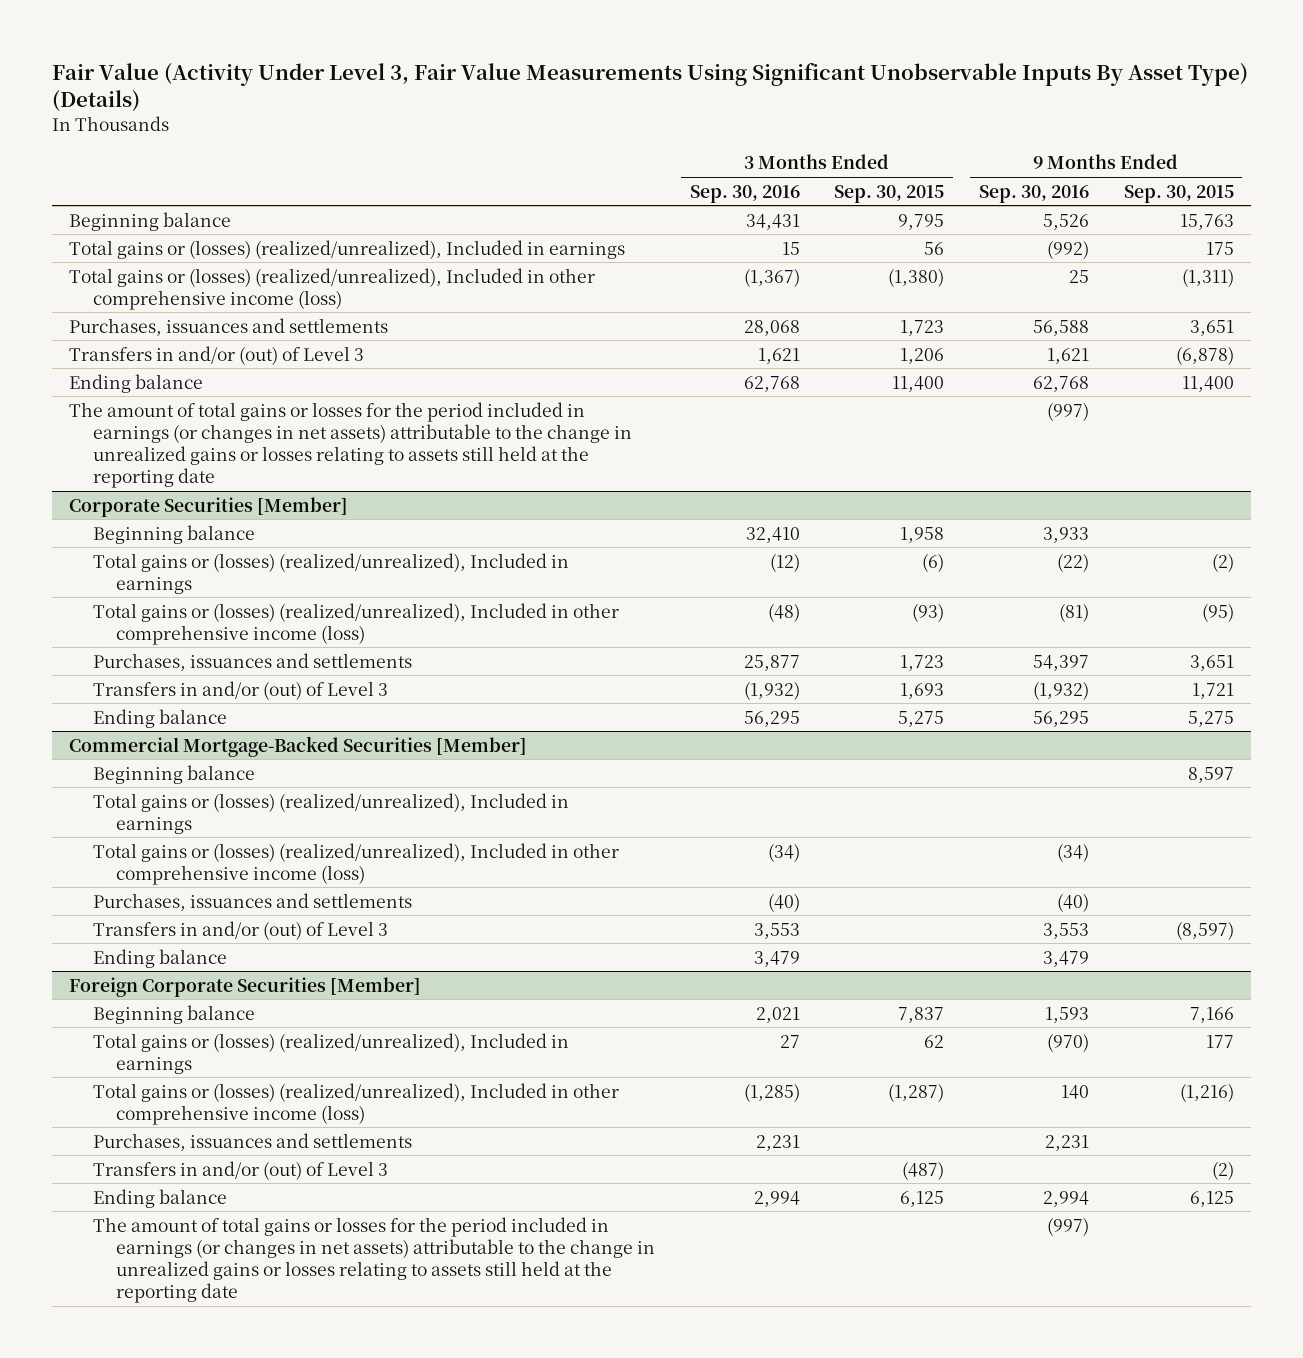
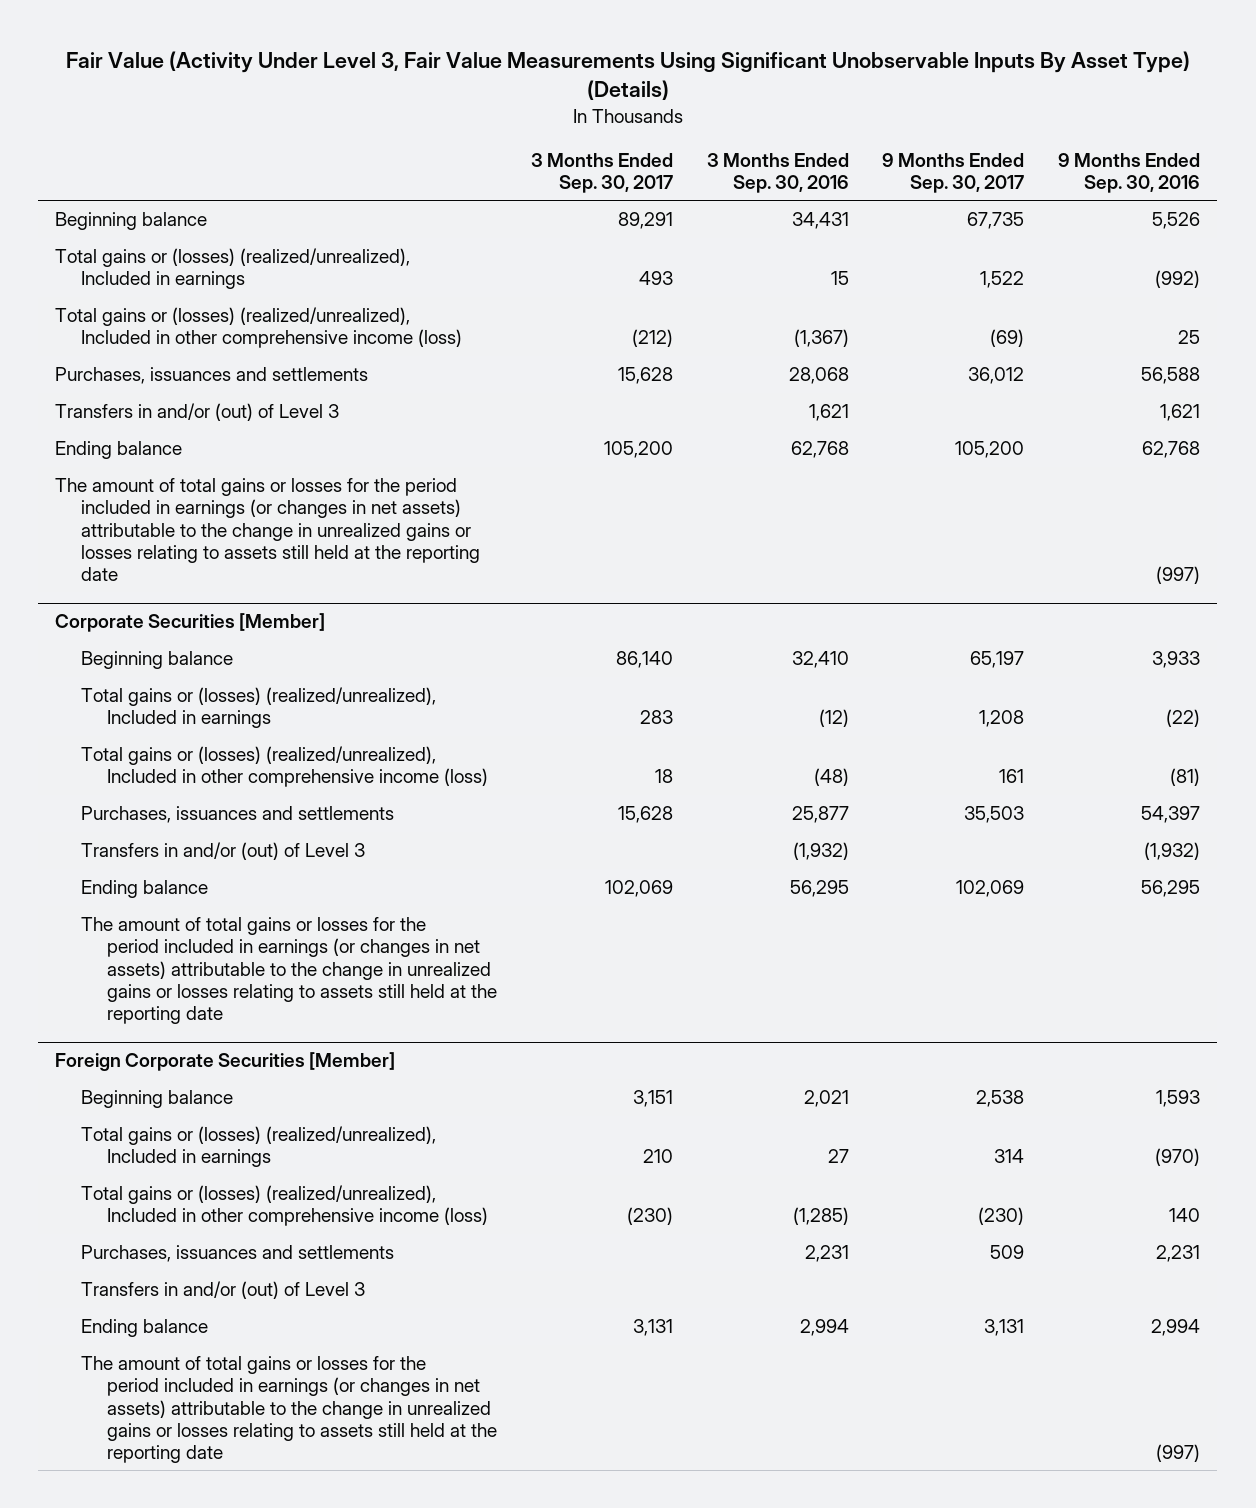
- | 3 Months Ended Sep. 30, 2016 | 3 Months Ended Sep. 30, 2015 | 9 Months Ended Sep. 30, 2016 | 9 Months Ended Sep. 30, 2015
+ | 3 Months Ended Sep. 30, 2017 | 3 Months Ended Sep. 30, 2016 | 9 Months Ended Sep. 30, 2017 | 9 Months Ended Sep. 30, 2016
- Commercial Mortgage-Backed Securities [Member]
- Beginning balance | | | | 8,597
- Total gains or (losses) (realized/unrealized), Included in earnings
- Total gains or (losses) (realized/unrealized), Included in other comprehensive income (loss) | (34) | | (34) |
- Purchases, issuances and settlements | (40) | | (40) |
- Transfers in and/or (out) of Level 3 | 3,553 | | 3,553 | (8,597)
- Ending balance | 3,479 | | 3,479 |
@ Corporate Securities [Member]
+ The amount of total gains or losses for the period included in earnings (or changes in net assets) attributable to the change in unrealized gains or losses relating to assets still held at the reporting date

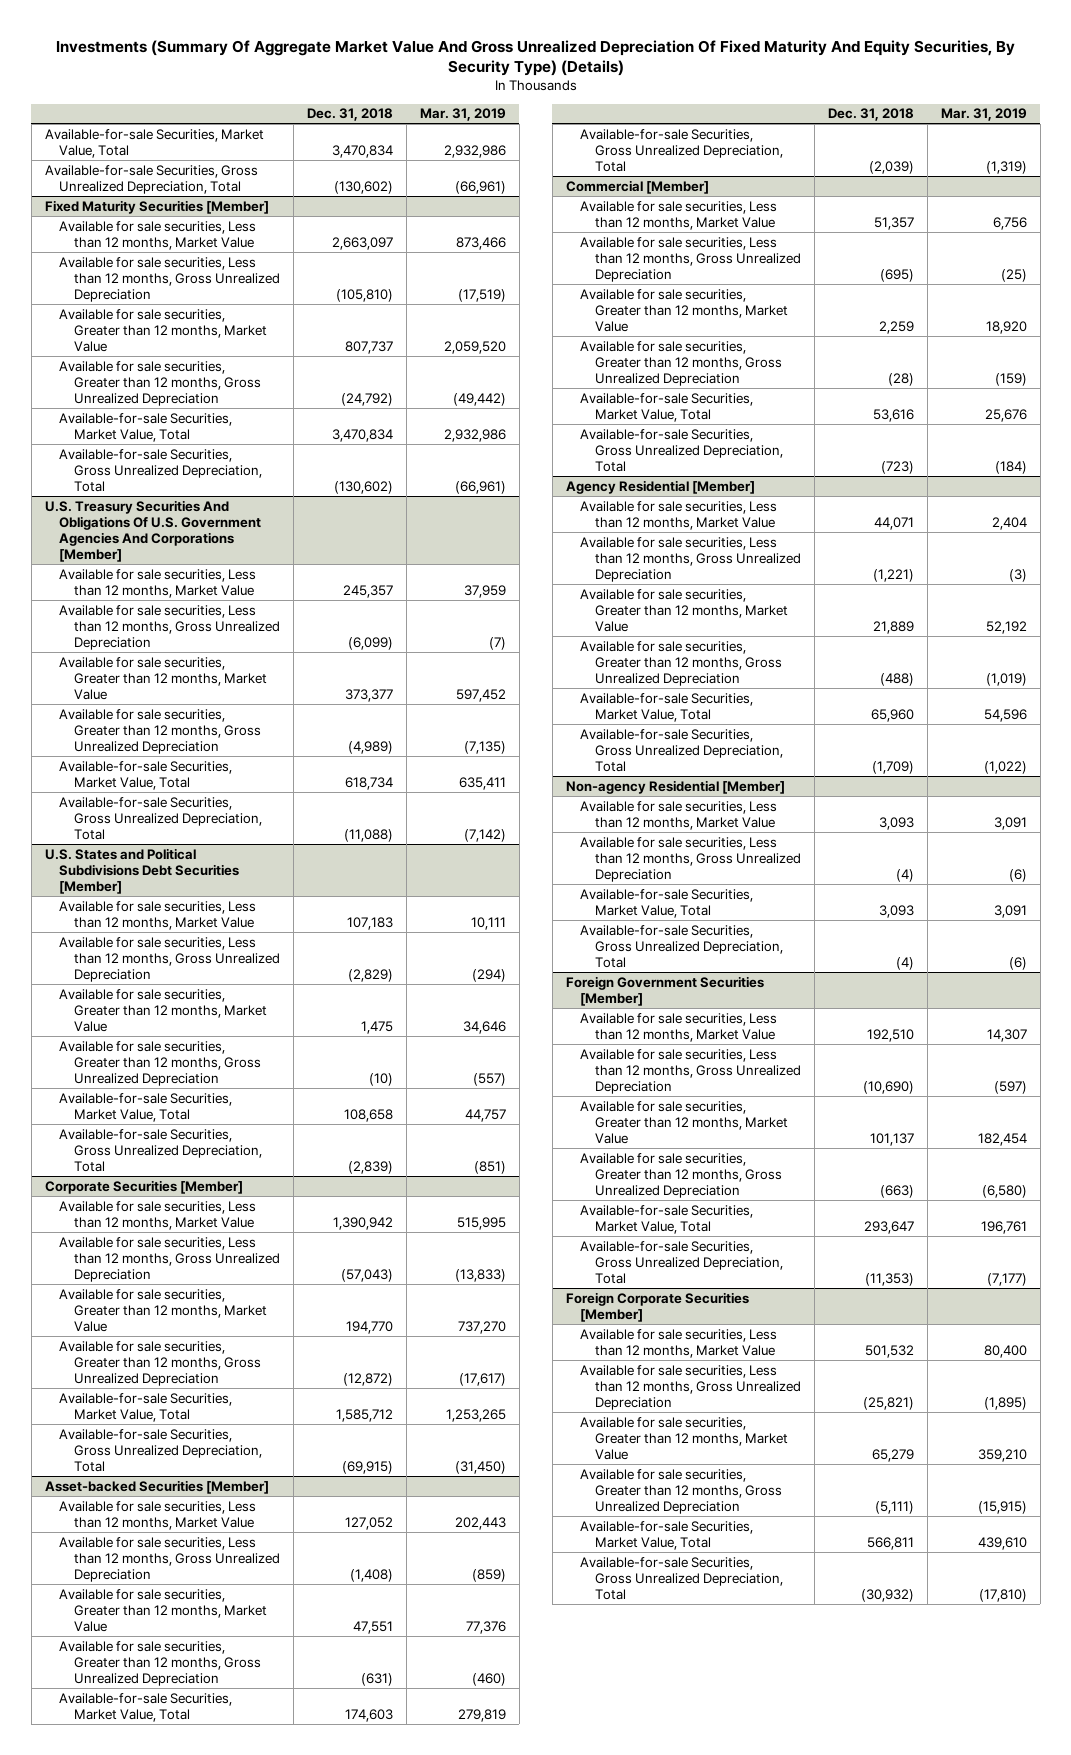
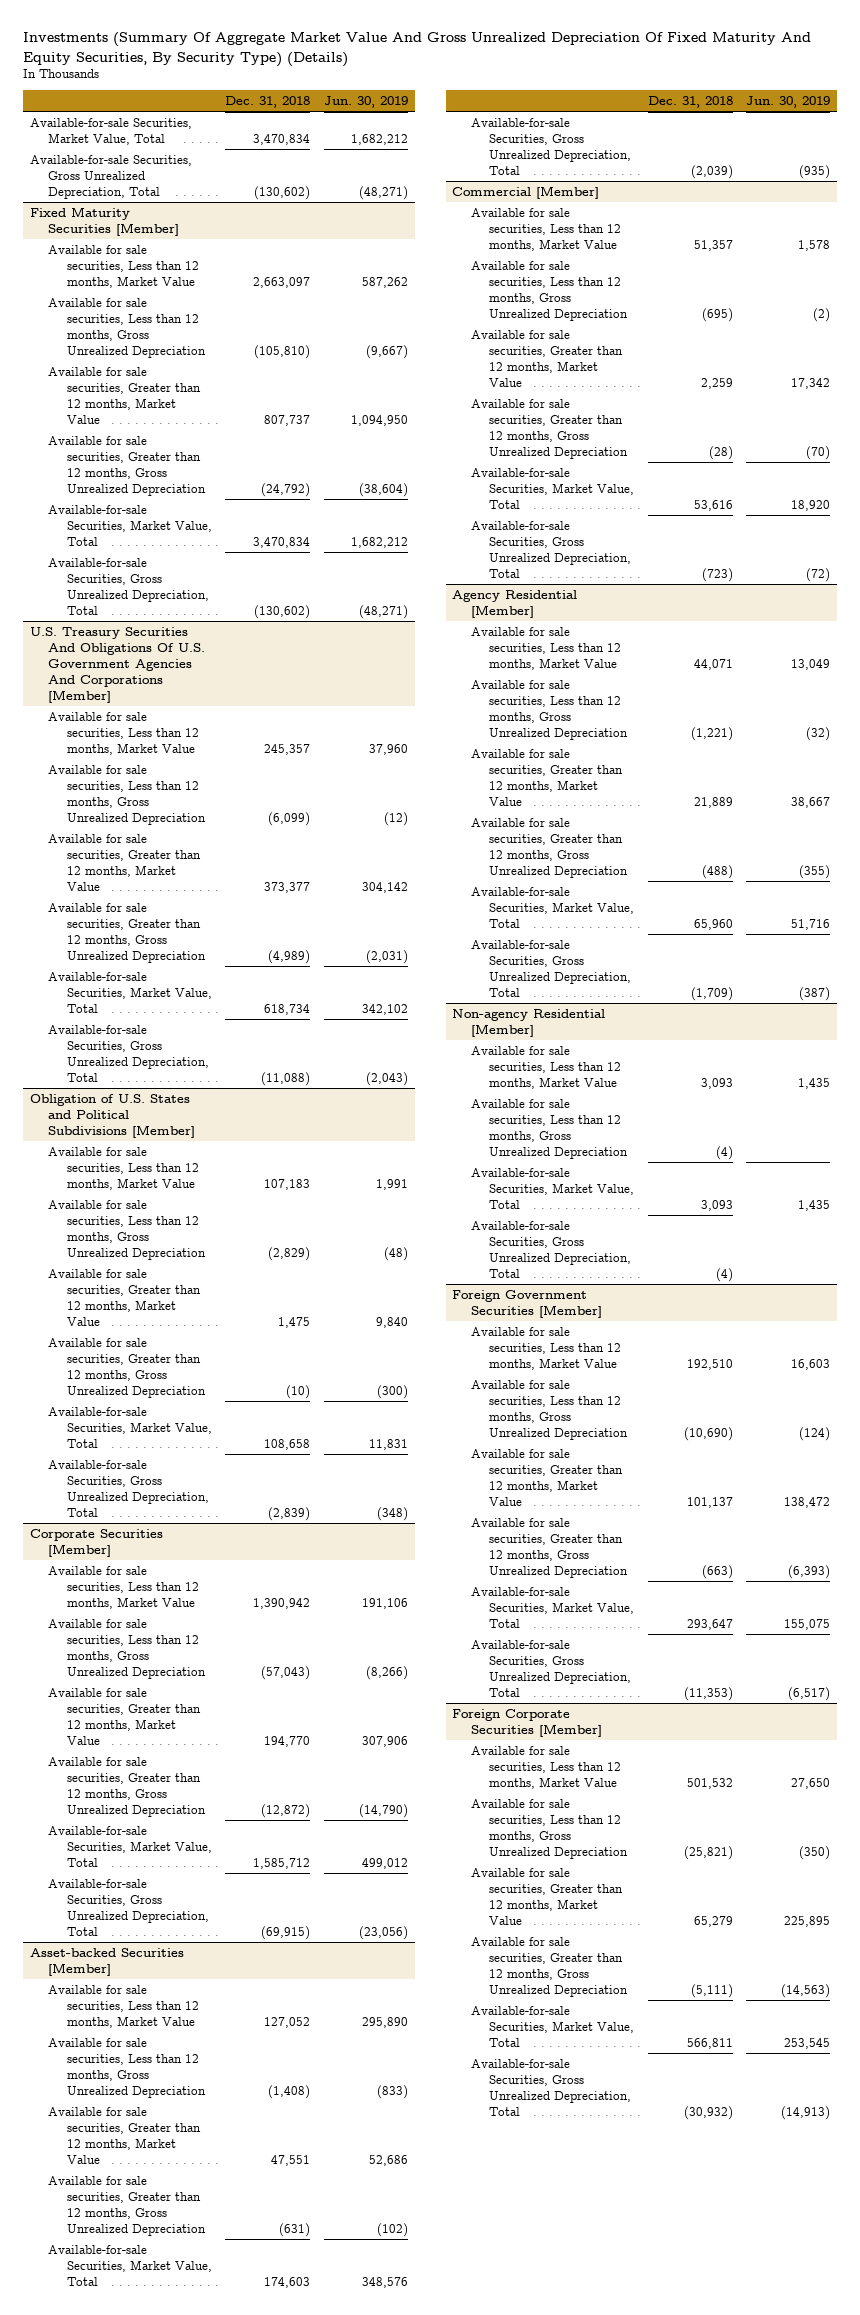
- | Dec. 31, 2018 | Mar. 31, 2019
+ | Dec. 31, 2018 | Jun. 30, 2019
- U.S. States and Political Subdivisions Debt Securities [Member]
+ Obligation of U.S. States and Political Subdivisions [Member]

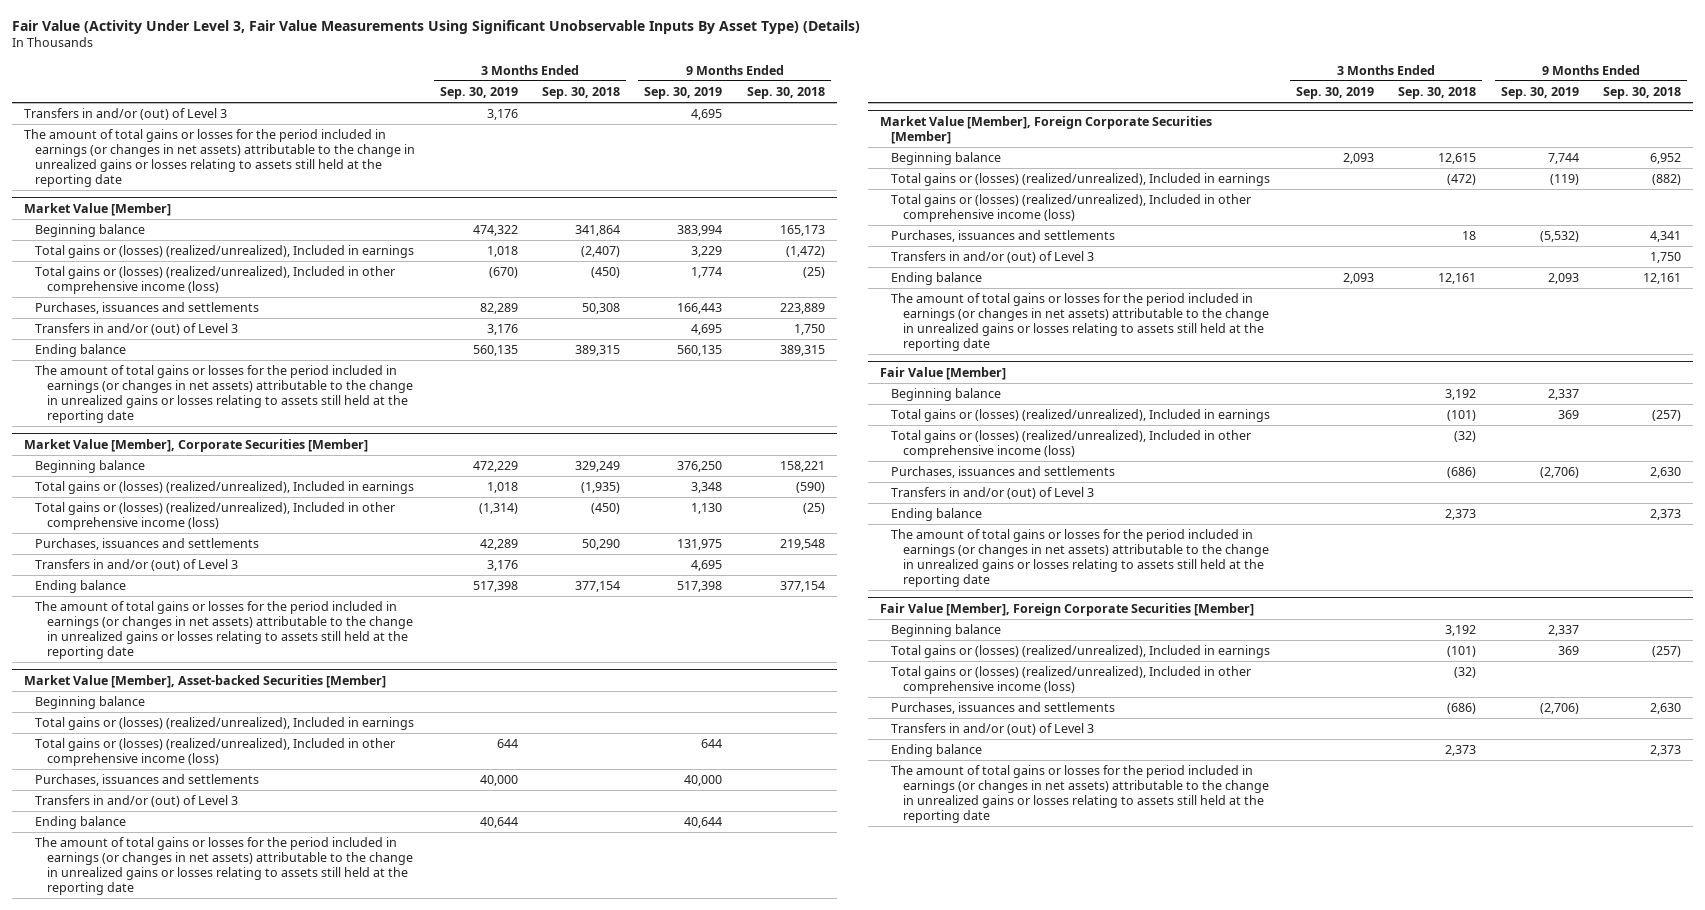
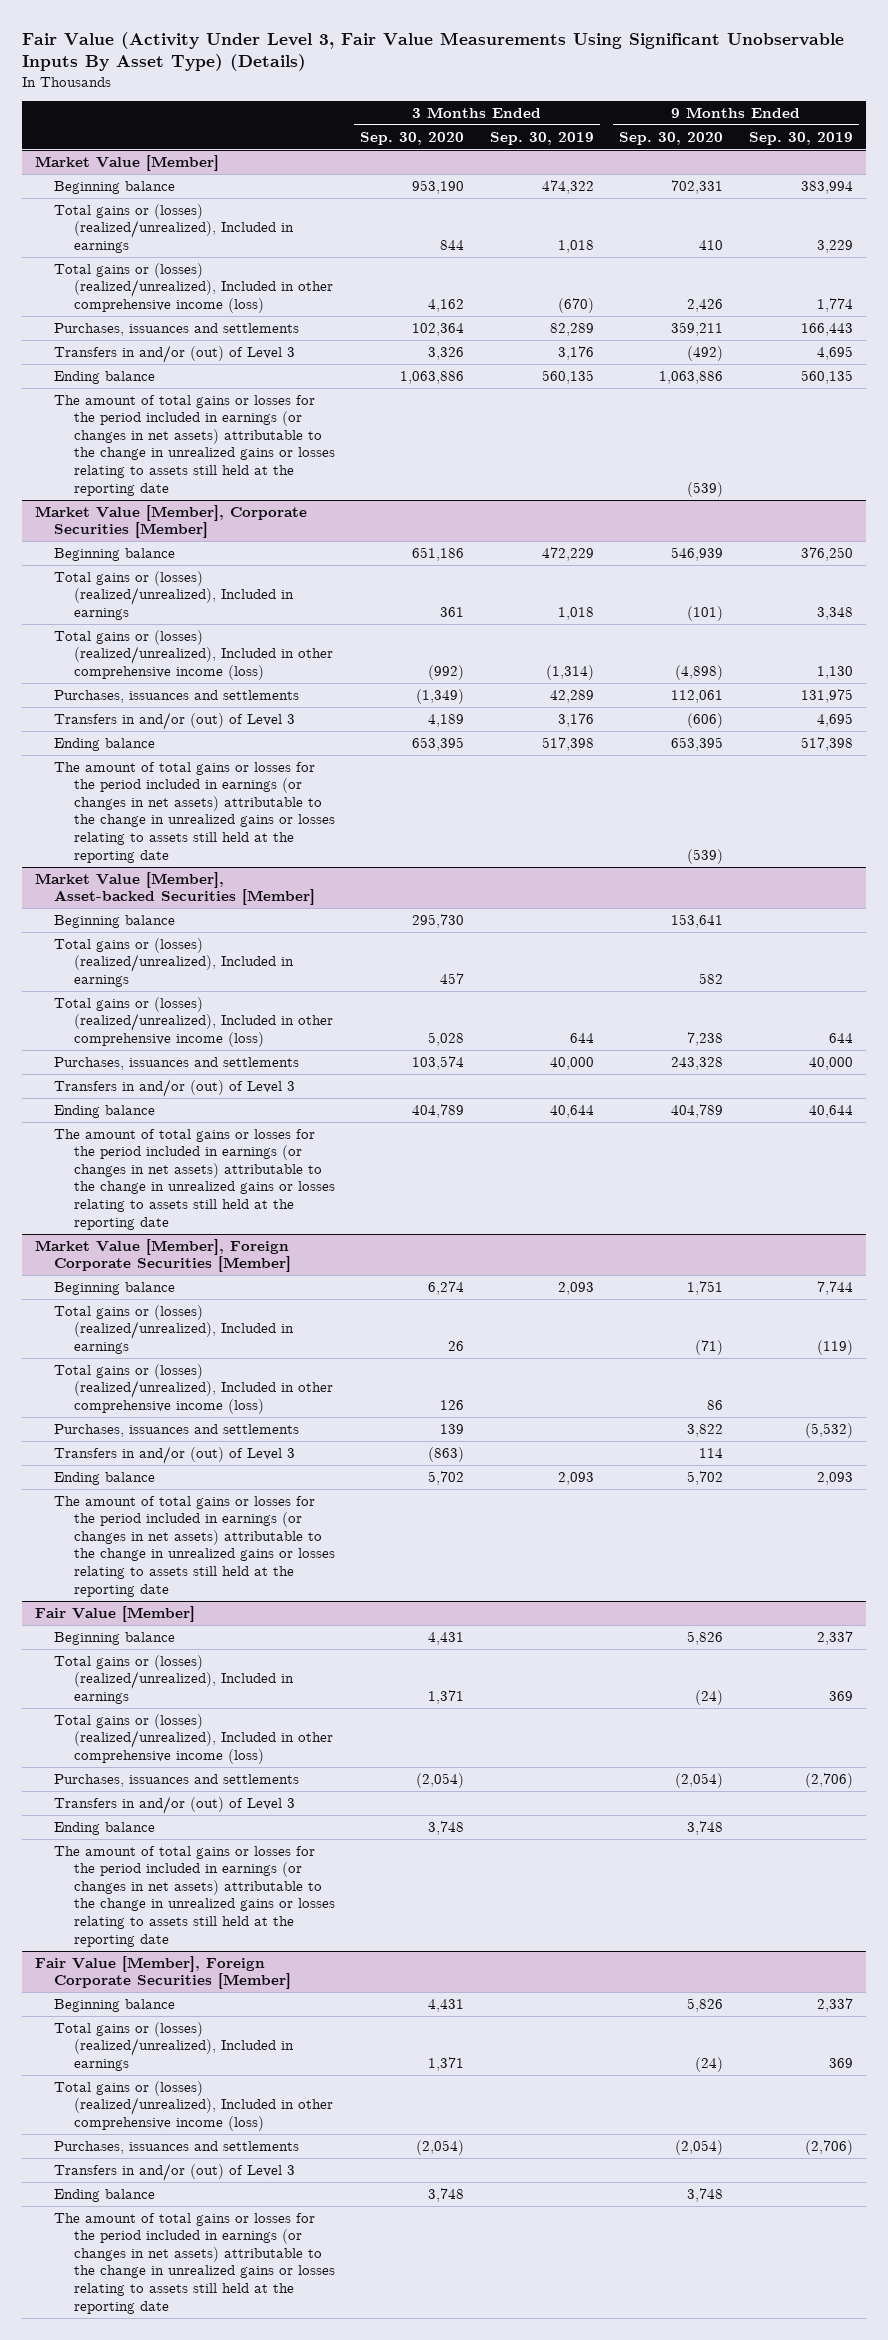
- | 3 Months Ended Sep. 30, 2019 | 3 Months Ended Sep. 30, 2018 | 9 Months Ended Sep. 30, 2019 | 9 Months Ended Sep. 30, 2018
+ | 3 Months Ended Sep. 30, 2020 | 3 Months Ended Sep. 30, 2019 | 9 Months Ended Sep. 30, 2020 | 9 Months Ended Sep. 30, 2019
- Transfers in and/or (out) of Level 3 | 3,176 | | 4,695 |
- The amount of total gains or losses for the period included in earnings (or changes in net assets) attributable to the change in unrealized gains or losses relating to assets still held at the reporting date

